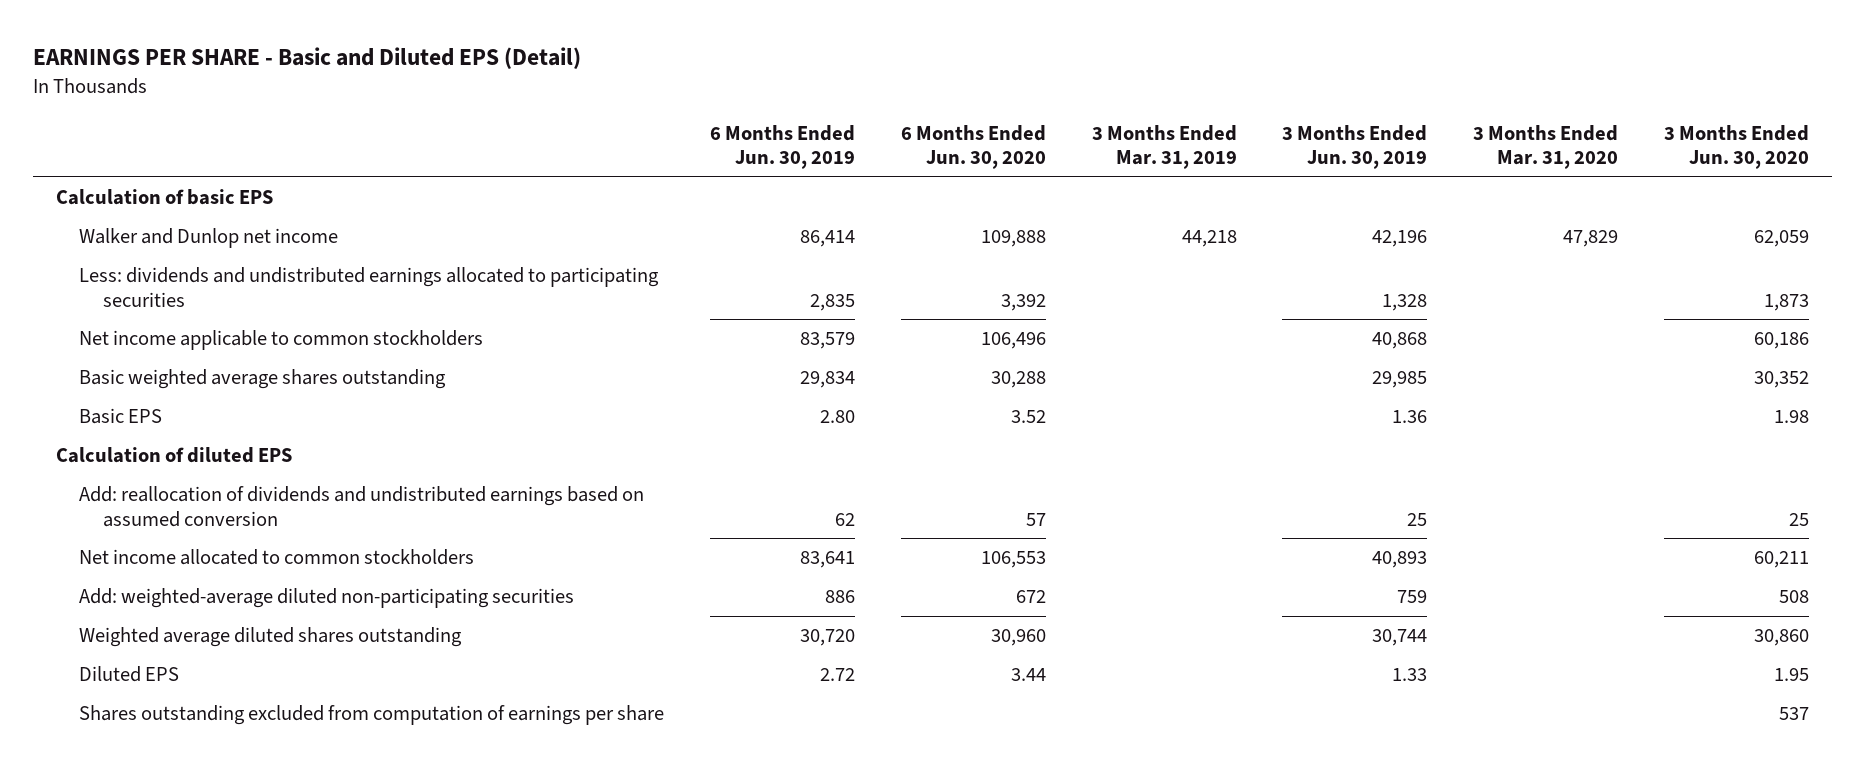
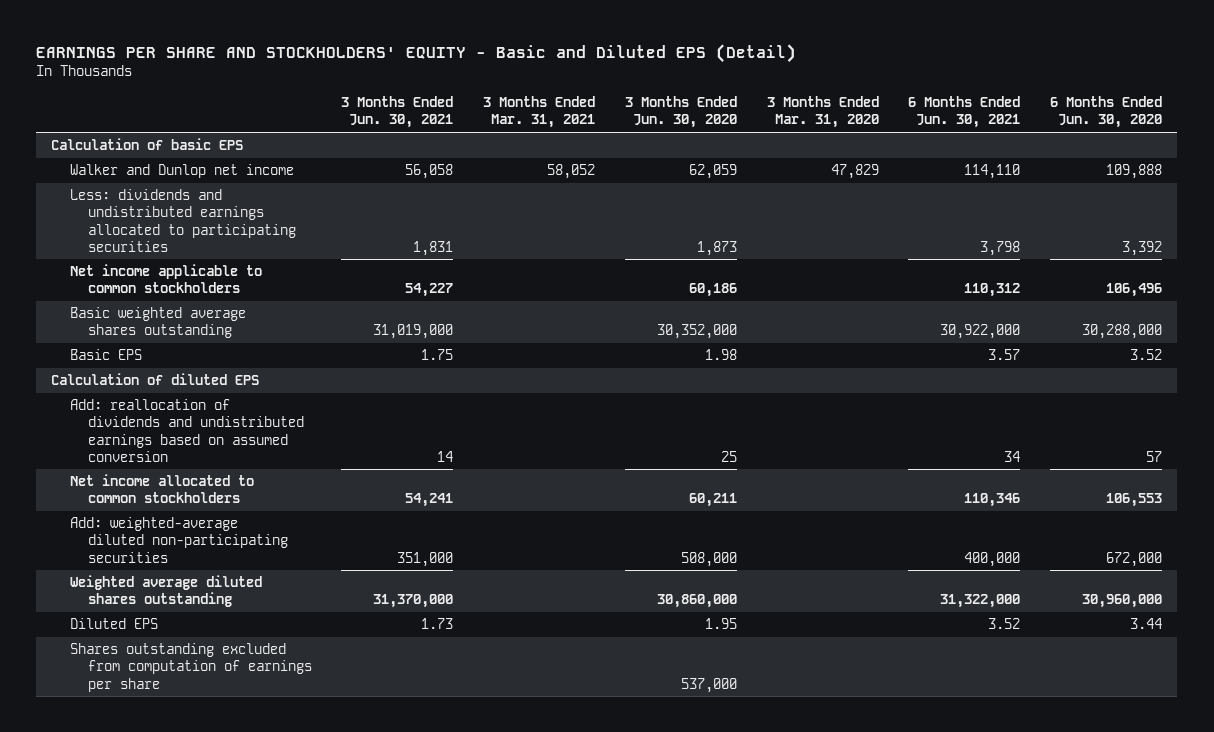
- EARNINGS PER SHARE - Basic and Diluted EPS (Detail)
+ EARNINGS PER SHARE AND STOCKHOLDERS' EQUITY - Basic and Diluted EPS (Detail)
- | 6 Months Ended Jun. 30, 2019 | 6 Months Ended Jun. 30, 2020 | 3 Months Ended Mar. 31, 2019 | 3 Months Ended Jun. 30, 2019 | 3 Months Ended Mar. 31, 2020 | 3 Months Ended Jun. 30, 2020
+ | 3 Months Ended Jun. 30, 2021 | 3 Months Ended Mar. 31, 2021 | 3 Months Ended Jun. 30, 2020 | 3 Months Ended Mar. 31, 2020 | 6 Months Ended Jun. 30, 2021 | 6 Months Ended Jun. 30, 2020
- Basic weighted average shares outstanding | 29,834 | 30,288 | | 29,985 | | 30,352
+ Basic weighted average shares outstanding | 31,019,000 | | 30,352,000 | | 30,922,000 | 30,288,000
- Add: weighted-average diluted non-participating securities | 886 | 672 | | 759 | | 508
- Weighted average diluted shares outstanding | 30,720 | 30,960 | | 30,744 | | 30,860
+ Add: weighted-average diluted non-participating securities | 351,000 | | 508,000 | | 400,000 | 672,000
+ Weighted average diluted shares outstanding | 31,370,000 | | 30,860,000 | | 31,322,000 | 30,960,000
- Shares outstanding excluded from computation of earnings per share | | | | | | 537
+ Shares outstanding excluded from computation of earnings per share | | | 537,000 | | |

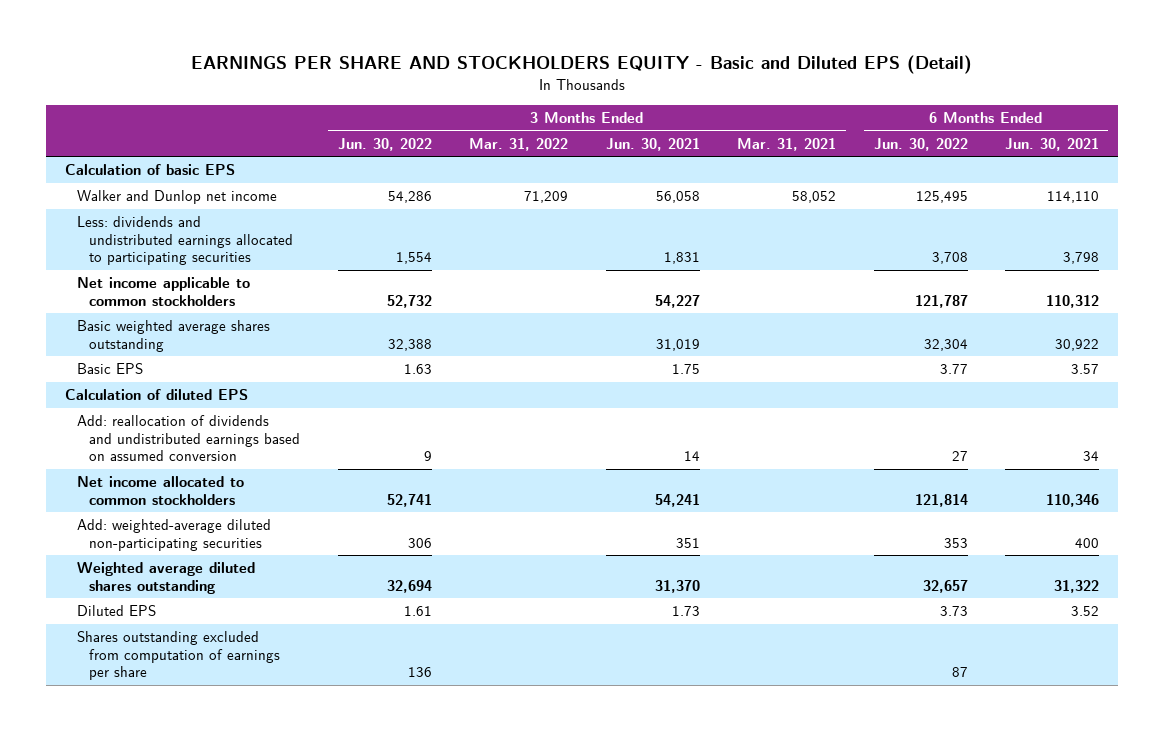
- EARNINGS PER SHARE AND STOCKHOLDERS' EQUITY - Basic and Diluted EPS (Detail)
+ EARNINGS PER SHARE AND STOCKHOLDERS EQUITY - Basic and Diluted EPS (Detail)
- | 3 Months Ended Jun. 30, 2021 | 3 Months Ended Mar. 31, 2021 | 3 Months Ended Jun. 30, 2020 | 3 Months Ended Mar. 31, 2020 | 6 Months Ended Jun. 30, 2021 | 6 Months Ended Jun. 30, 2020
+ | 3 Months Ended Jun. 30, 2022 | 3 Months Ended Mar. 31, 2022 | 3 Months Ended Jun. 30, 2021 | 3 Months Ended Mar. 31, 2021 | 6 Months Ended Jun. 30, 2022 | 6 Months Ended Jun. 30, 2021
- Basic weighted average shares outstanding | 31,019,000 | | 30,352,000 | | 30,922,000 | 30,288,000
+ Basic weighted average shares outstanding | 32,388 | | 31,019 | | 32,304 | 30,922
- Add: weighted-average diluted non-participating securities | 351,000 | | 508,000 | | 400,000 | 672,000
- Weighted average diluted shares outstanding | 31,370,000 | | 30,860,000 | | 31,322,000 | 30,960,000
+ Add: weighted-average diluted non-participating securities | 306 | | 351 | | 353 | 400
+ Weighted average diluted shares outstanding | 32,694 | | 31,370 | | 32,657 | 31,322

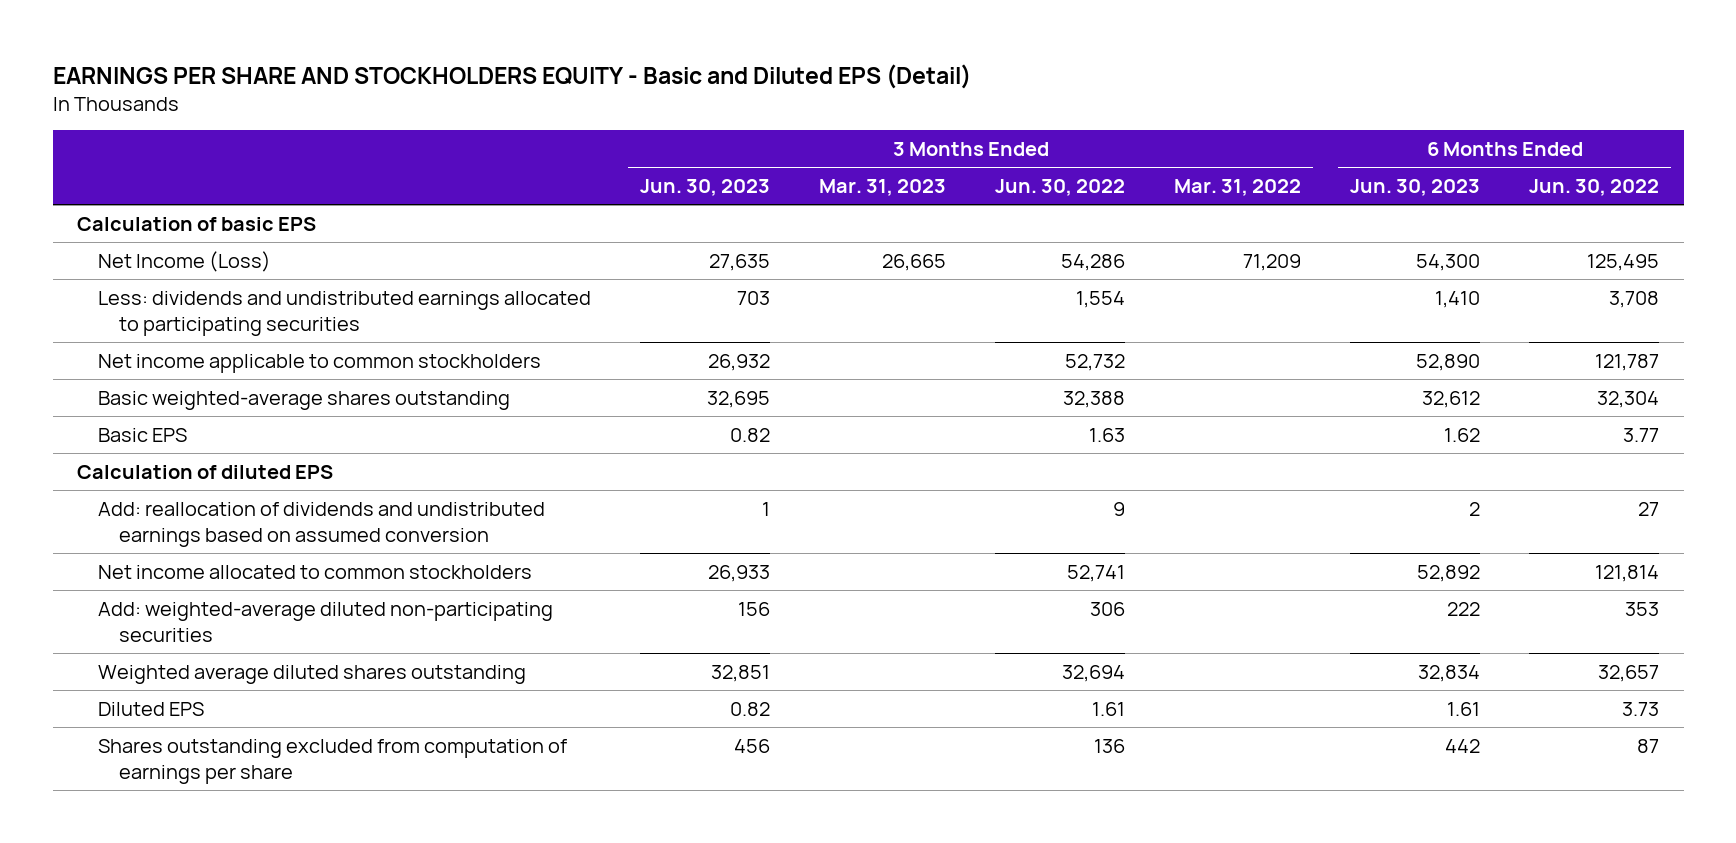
- | 3 Months Ended Jun. 30, 2022 | 3 Months Ended Mar. 31, 2022 | 3 Months Ended Jun. 30, 2021 | 3 Months Ended Mar. 31, 2021 | 6 Months Ended Jun. 30, 2022 | 6 Months Ended Jun. 30, 2021
+ | 3 Months Ended Jun. 30, 2023 | 3 Months Ended Mar. 31, 2023 | 3 Months Ended Jun. 30, 2022 | 3 Months Ended Mar. 31, 2022 | 6 Months Ended Jun. 30, 2023 | 6 Months Ended Jun. 30, 2022
- Walker and Dunlop net income | 54,286 | 71,209 | 56,058 | 58,052 | 125,495 | 114,110
+ Net Income (Loss) | 27,635 | 26,665 | 54,286 | 71,209 | 54,300 | 125,495
- Basic weighted average shares outstanding | 32,388 | | 31,019 | | 32,304 | 30,922
+ Basic weighted-average shares outstanding | 32,695 | | 32,388 | | 32,612 | 32,304

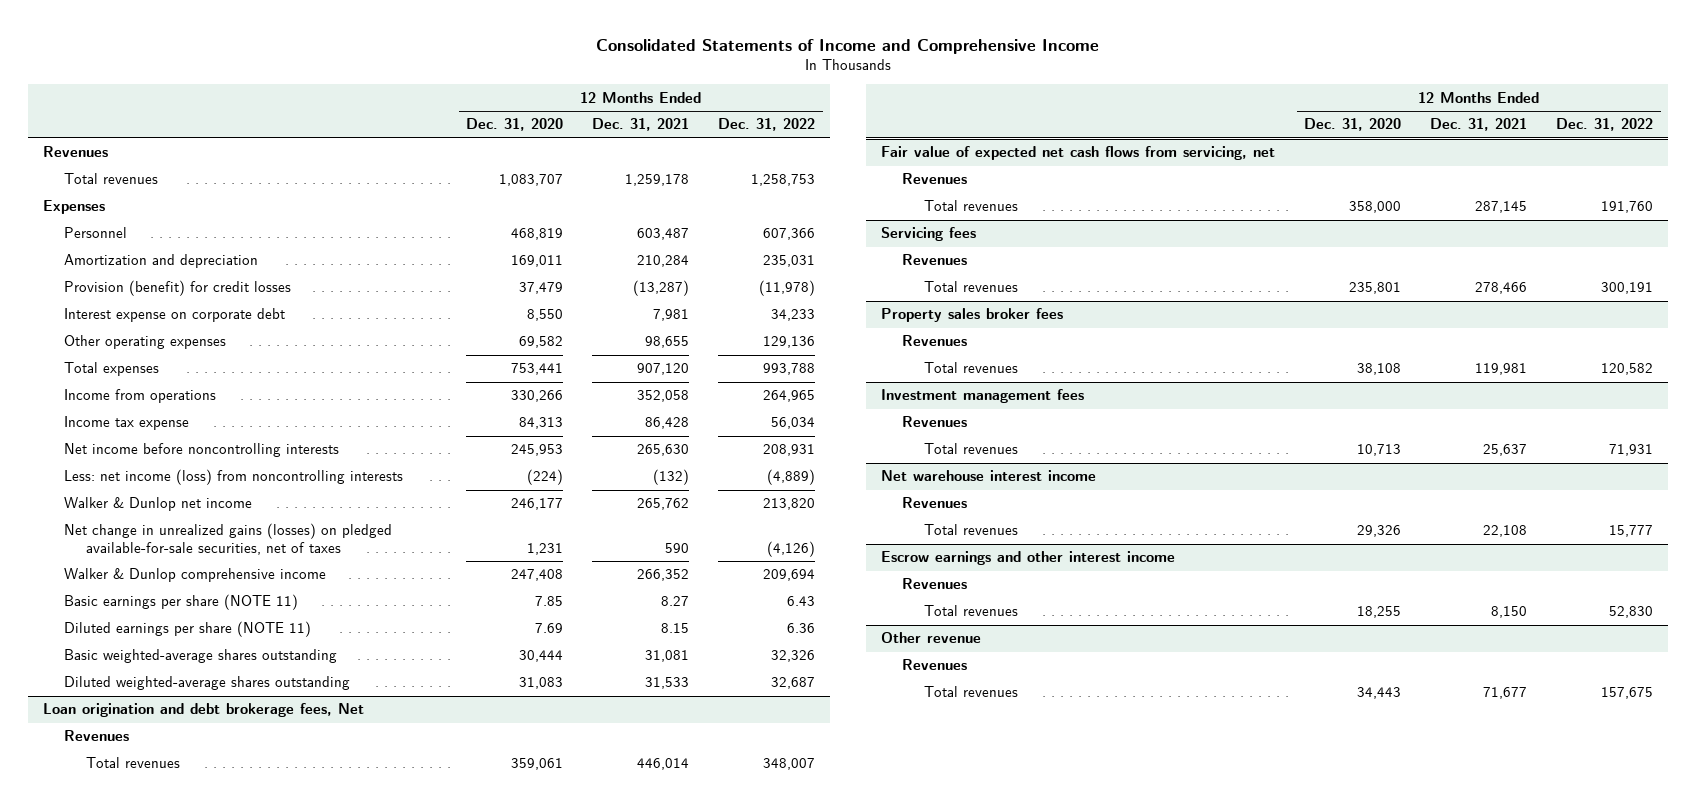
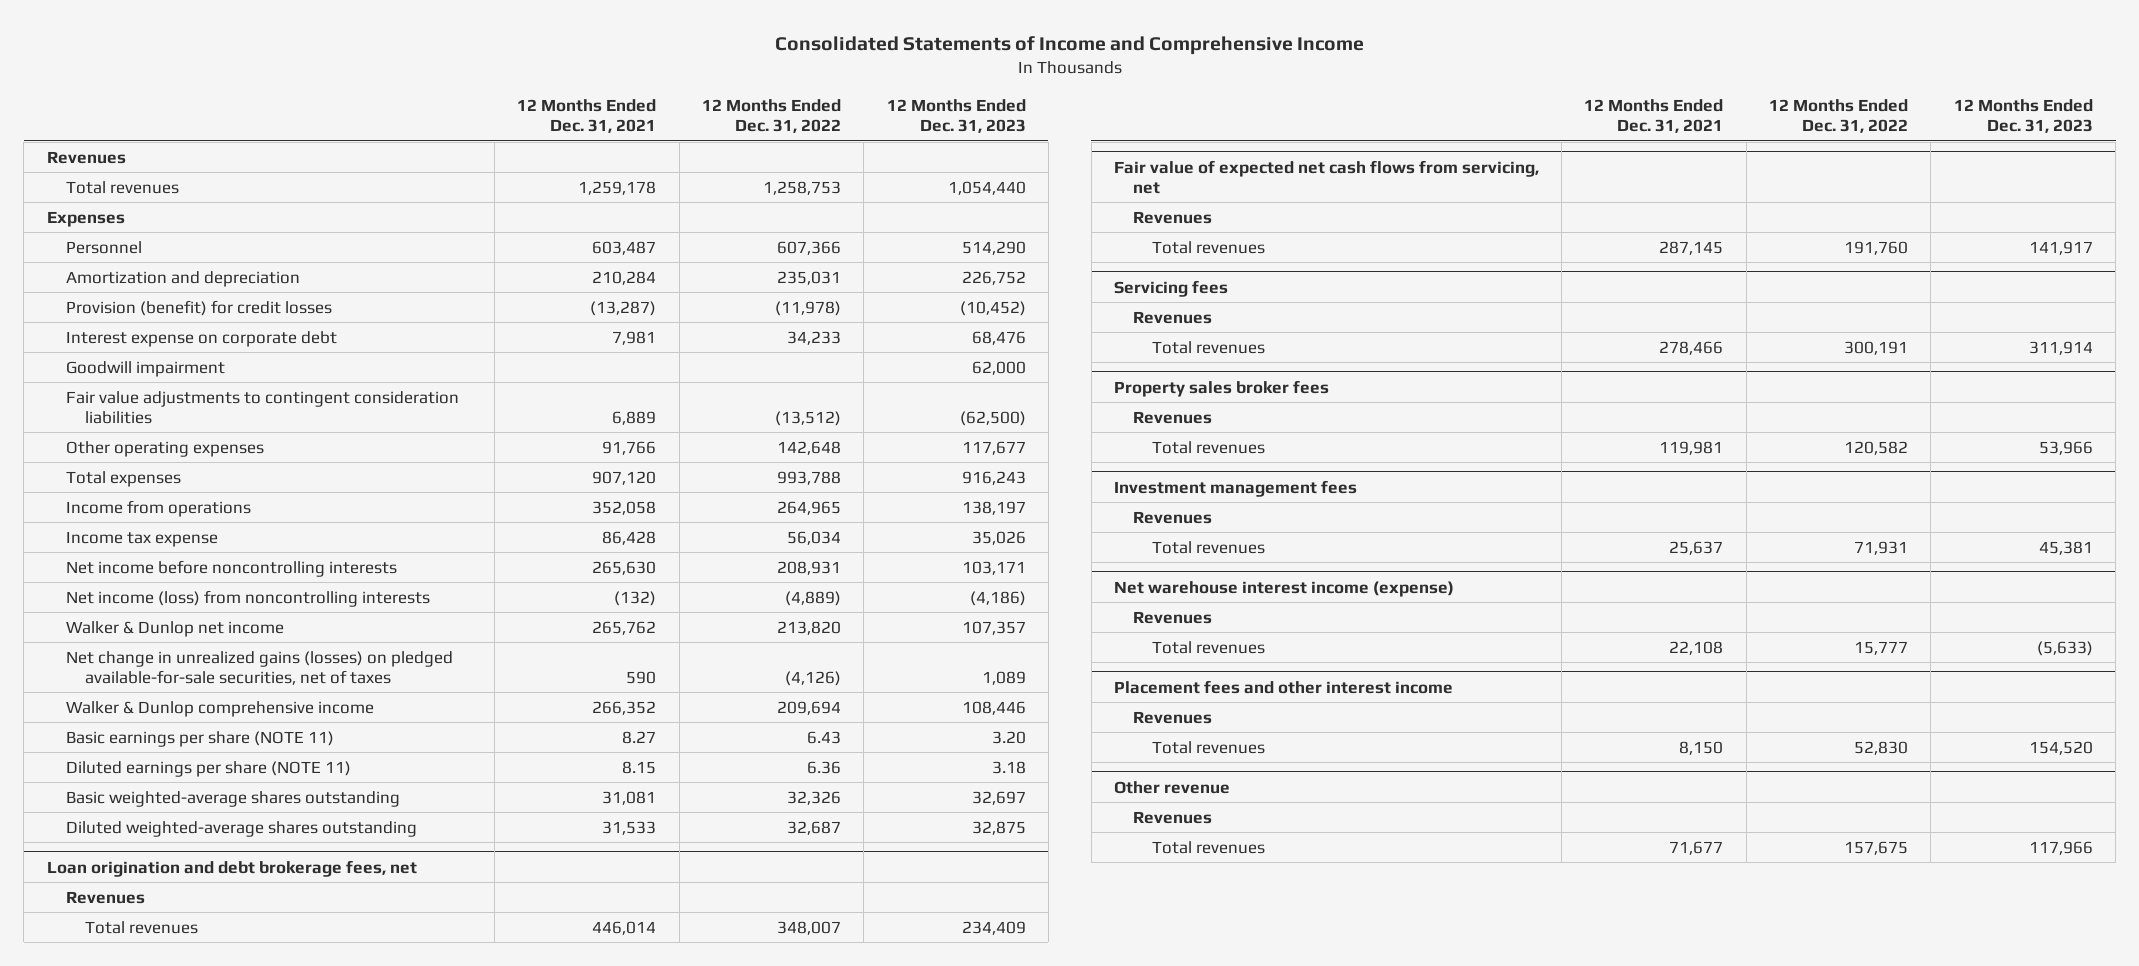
- | 12 Months Ended Dec. 31, 2020 | 12 Months Ended Dec. 31, 2021 | 12 Months Ended Dec. 31, 2022
+ | 12 Months Ended Dec. 31, 2021 | 12 Months Ended Dec. 31, 2022 | 12 Months Ended Dec. 31, 2023
- Other operating expenses | 69,582 | 98,655 | 129,136
+ Goodwill impairment | | | 62,000
+ Fair value adjustments to contingent consideration liabilities | 6,889 | (13,512) | (62,500)
+ Other operating expenses | 91,766 | 142,648 | 117,677
- Less: net income (loss) from noncontrolling interests | (224) | (132) | (4,889)
+ Net income (loss) from noncontrolling interests | (132) | (4,889) | (4,186)
- Loan origination and debt brokerage fees, Net
+ Loan origination and debt brokerage fees, net
- Net warehouse interest income
+ Net warehouse interest income (expense)
- Escrow earnings and other interest income
+ Placement fees and other interest income

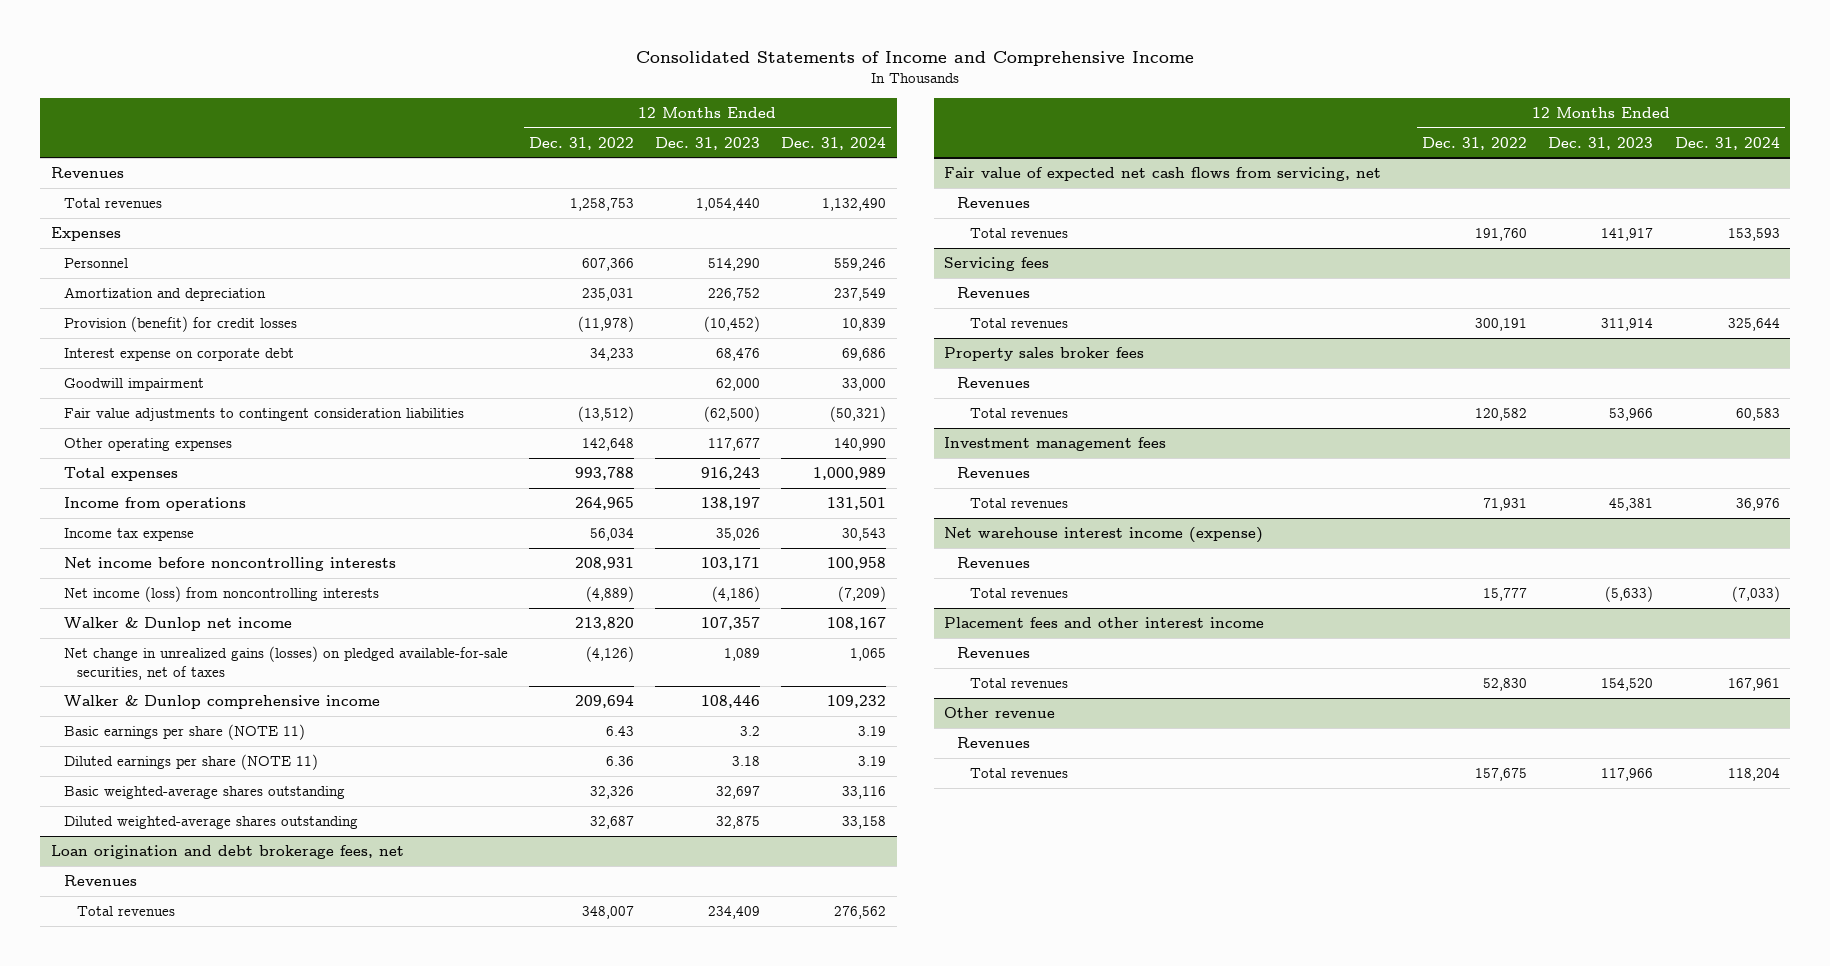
- | 12 Months Ended Dec. 31, 2021 | 12 Months Ended Dec. 31, 2022 | 12 Months Ended Dec. 31, 2023
+ | 12 Months Ended Dec. 31, 2022 | 12 Months Ended Dec. 31, 2023 | 12 Months Ended Dec. 31, 2024
- Basic earnings per share (NOTE 11) | 8.27 | 6.43 | 3.20
+ Basic earnings per share (NOTE 11) | 6.43 | 3.2 | 3.19

